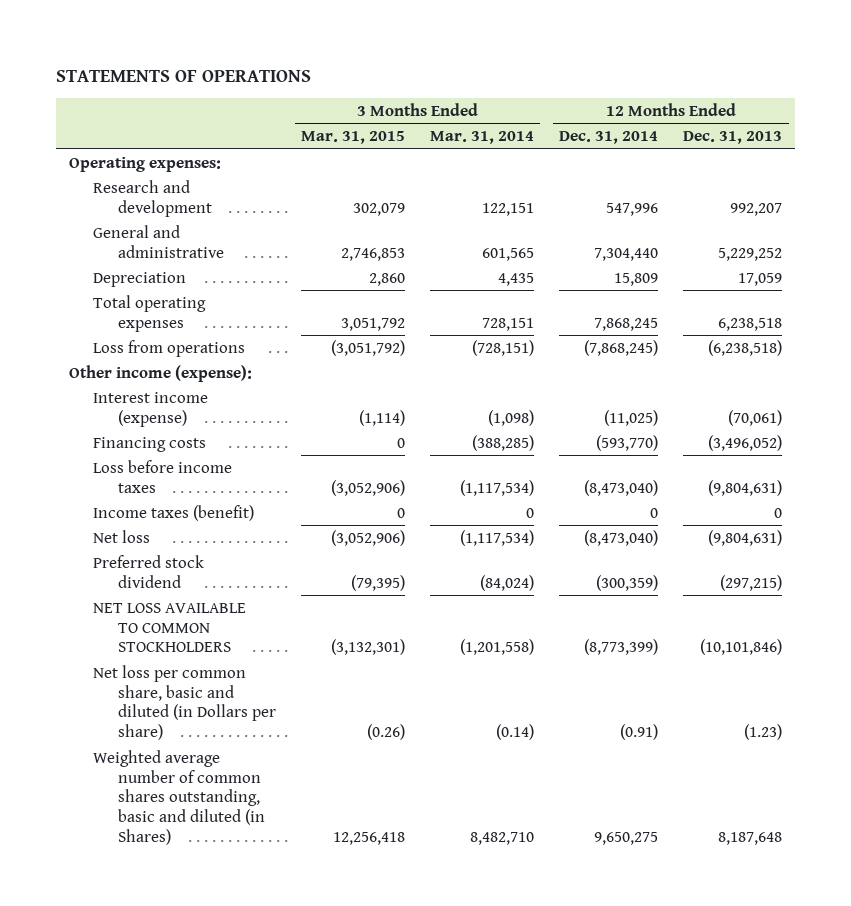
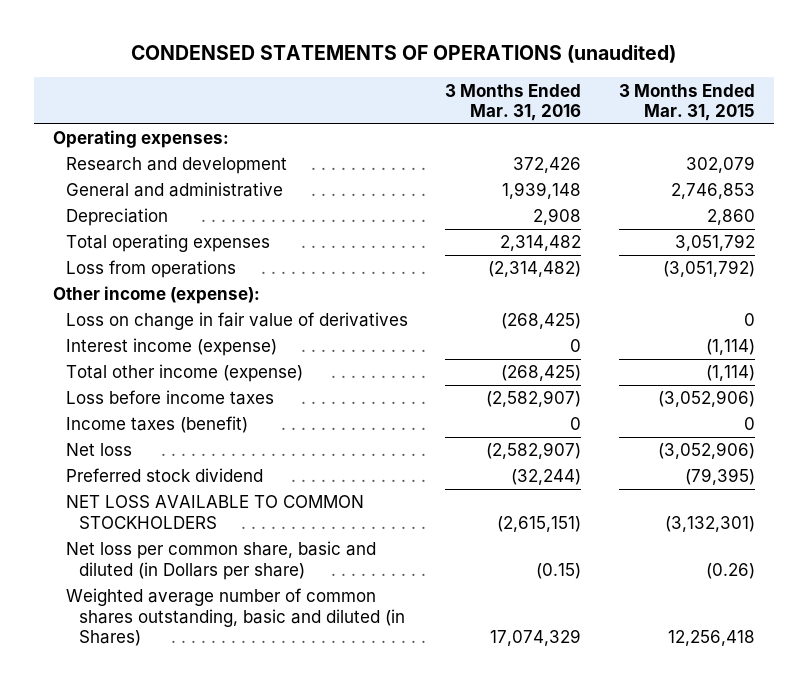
- STATEMENTS OF OPERATIONS
+ CONDENSED STATEMENTS OF OPERATIONS (unaudited)
- | 3 Months Ended Mar. 31, 2015 | 3 Months Ended Mar. 31, 2014 | 12 Months Ended Dec. 31, 2014 | 12 Months Ended Dec. 31, 2013
+ | 3 Months Ended Mar. 31, 2016 | 3 Months Ended Mar. 31, 2015
+ Loss on change in fair value of derivatives | (268,425) | 0
- Financing costs | 0 | (388,285) | (593,770) | (3,496,052)
+ Total other income (expense) | (268,425) | (1,114)

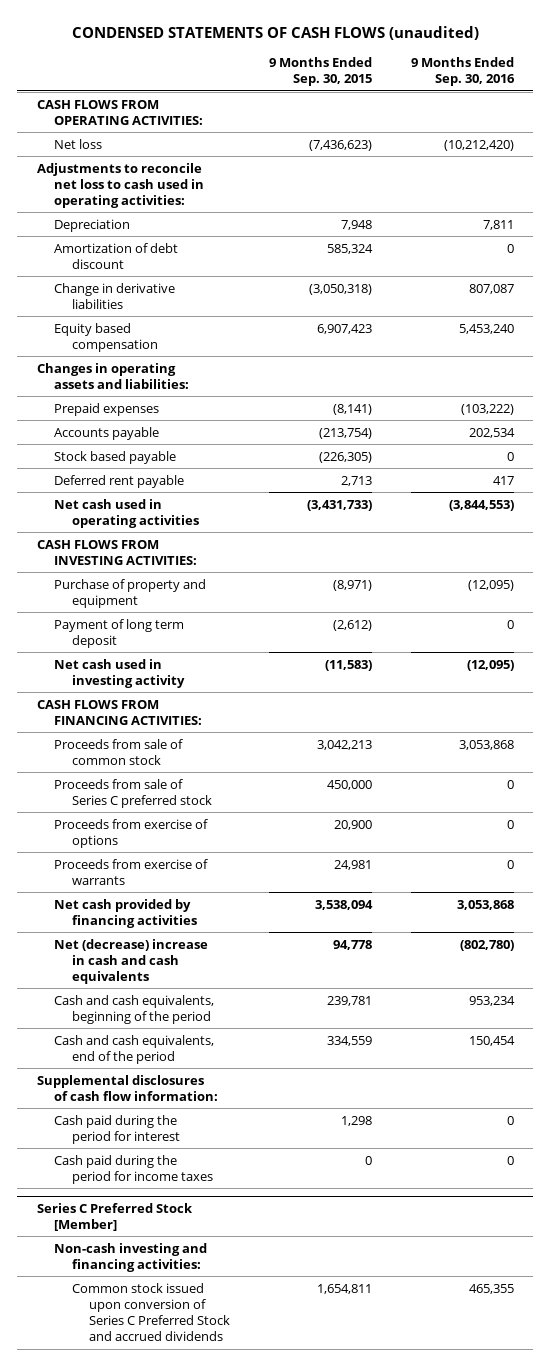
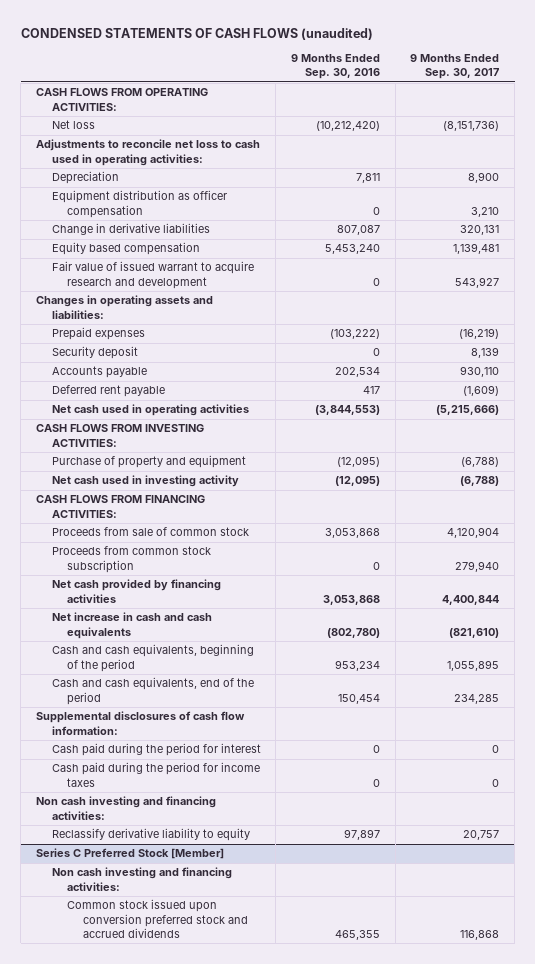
- | 9 Months Ended Sep. 30, 2015 | 9 Months Ended Sep. 30, 2016
+ | 9 Months Ended Sep. 30, 2016 | 9 Months Ended Sep. 30, 2017
- Amortization of debt discount | 585,324 | 0
+ Equipment distribution as officer compensation | 0 | 3,210
+ Fair value of issued warrant to acquire research and development | 0 | 543,927
+ Security deposit | 0 | 8,139
- Stock based payable | (226,305) | 0
- Payment of long term deposit | (2,612) | 0
- Proceeds from sale of Series C preferred stock | 450,000 | 0
- Proceeds from exercise of options | 20,900 | 0
- Proceeds from exercise of warrants | 24,981 | 0
+ Proceeds from common stock subscription | 0 | 279,940
- Net (decrease) increase in cash and cash equivalents | 94,778 | (802,780)
+ Net increase in cash and cash equivalents | (802,780) | (821,610)
+ Non cash investing and financing activities:
+ Reclassify derivative liability to equity | 97,897 | 20,757
@ Series C Preferred Stock [Member]
- Non-cash investing and financing activities:
- Common stock issued upon conversion of Series C Preferred Stock and accrued dividends | 1,654,811 | 465,355
+ Non cash investing and financing activities:
+ Common stock issued upon conversion preferred stock and accrued dividends | 465,355 | 116,868

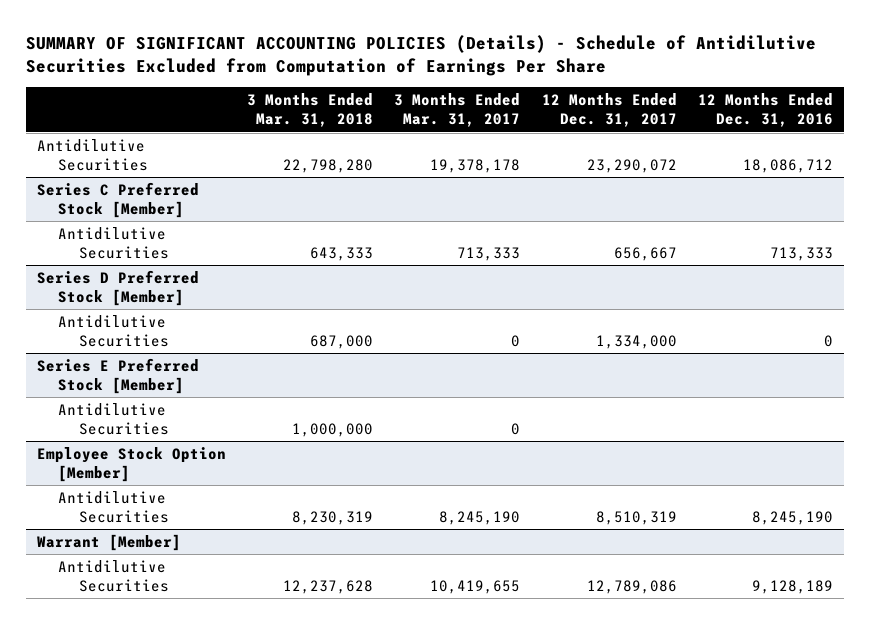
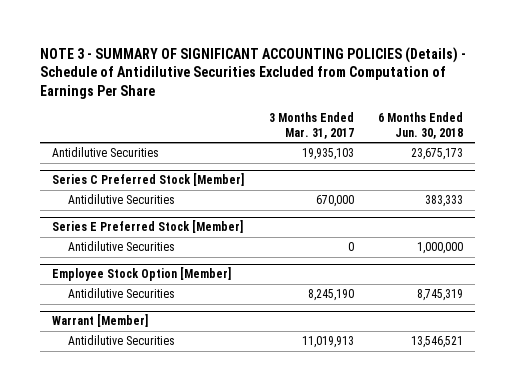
- SUMMARY OF SIGNIFICANT ACCOUNTING POLICIES (Details) - Schedule of Antidilutive Securities Excluded from Computation of Earnings Per Share
+ NOTE 3 - SUMMARY OF SIGNIFICANT ACCOUNTING POLICIES (Details) - Schedule of Antidilutive Securities Excluded from Computation of Earnings Per Share
- | 3 Months Ended Mar. 31, 2018 | 3 Months Ended Mar. 31, 2017 | 12 Months Ended Dec. 31, 2017 | 12 Months Ended Dec. 31, 2016
+ | 3 Months Ended Mar. 31, 2017 | 6 Months Ended Jun. 30, 2018
- Antidilutive Securities | 22,798,280 | 19,378,178 | 23,290,072 | 18,086,712
+ Antidilutive Securities | 19,935,103 | 23,675,173
@ Series C Preferred Stock [Member]
- Antidilutive Securities | 643,333 | 713,333 | 656,667 | 713,333
- Series D Preferred Stock [Member]
- Antidilutive Securities | 687,000 | 0 | 1,334,000 | 0
@ Series C Preferred Stock [Member]
+ Antidilutive Securities | 670,000 | 383,333
@ Warrant [Member]
- Antidilutive Securities | 12,237,628 | 10,419,655 | 12,789,086 | 9,128,189
+ Antidilutive Securities | 11,019,913 | 13,546,521

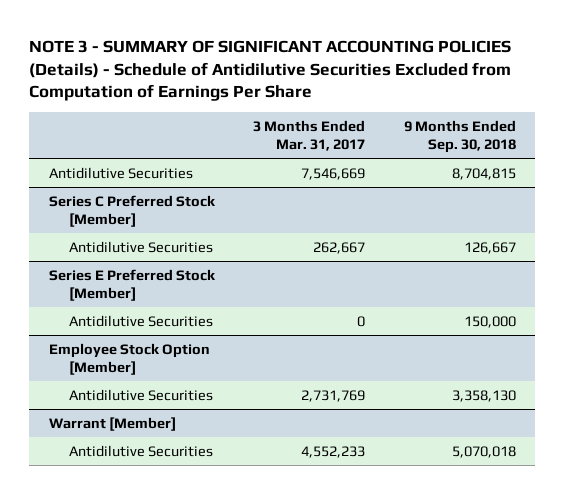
- | 3 Months Ended Mar. 31, 2017 | 6 Months Ended Jun. 30, 2018
+ | 3 Months Ended Mar. 31, 2017 | 9 Months Ended Sep. 30, 2018
- Antidilutive Securities | 19,935,103 | 23,675,173
+ Antidilutive Securities | 7,546,669 | 8,704,815
@ Series C Preferred Stock [Member]
- Antidilutive Securities | 670,000 | 383,333
+ Antidilutive Securities | 262,667 | 126,667
@ Employee Stock Option [Member]
- Antidilutive Securities | 8,245,190 | 8,745,319
+ Antidilutive Securities | 2,731,769 | 3,358,130
@ Warrant [Member]
- Antidilutive Securities | 11,019,913 | 13,546,521
+ Antidilutive Securities | 4,552,233 | 5,070,018

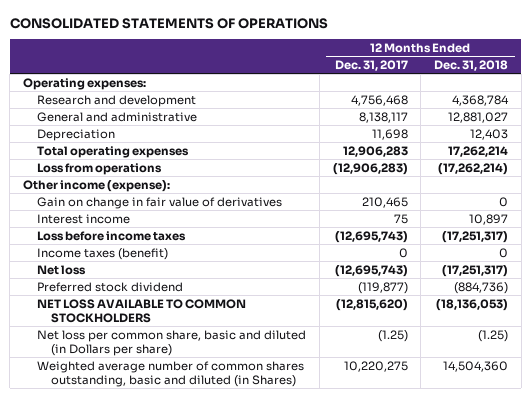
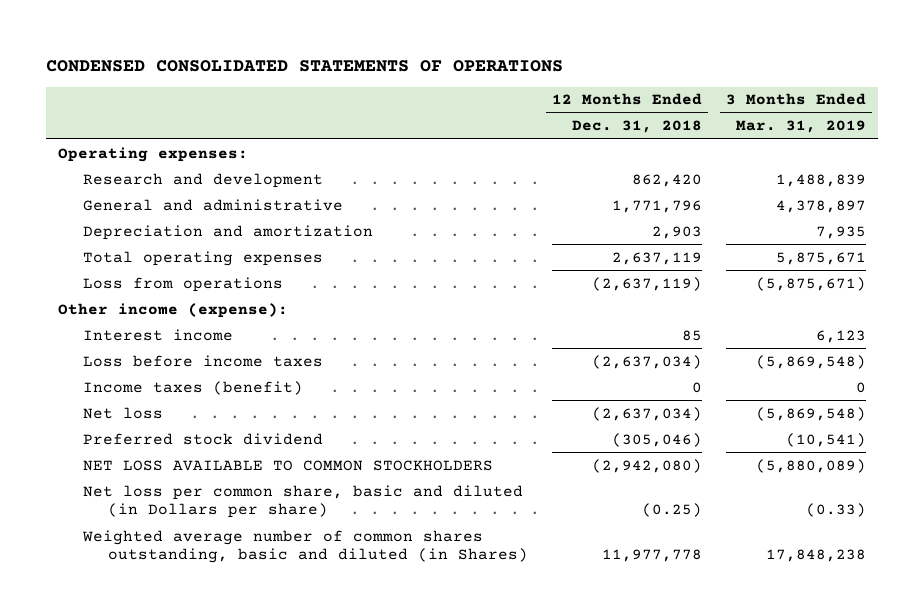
- CONSOLIDATED STATEMENTS OF OPERATIONS
+ CONDENSED CONSOLIDATED STATEMENTS OF OPERATIONS
- | 12 Months Ended Dec. 31, 2017 | 12 Months Ended Dec. 31, 2018
+ | 12 Months Ended Dec. 31, 2018 | 3 Months Ended Mar. 31, 2019
- Research and development | 4,756,468 | 4,368,784
- General and administrative | 8,138,117 | 12,881,027
- Depreciation | 11,698 | 12,403
- Total operating expenses | 12,906,283 | 17,262,214
- Loss from operations | (12,906,283) | (17,262,214)
+ Research and development | 862,420 | 1,488,839
+ General and administrative | 1,771,796 | 4,378,897
+ Depreciation and amortization | 2,903 | 7,935
+ Total operating expenses | 2,637,119 | 5,875,671
+ Loss from operations | (2,637,119) | (5,875,671)
- Gain on change in fair value of derivatives | 210,465 | 0
- Interest income | 75 | 10,897
- Loss before income taxes | (12,695,743) | (17,251,317)
+ Interest income | 85 | 6,123
+ Loss before income taxes | (2,637,034) | (5,869,548)
- Net loss | (12,695,743) | (17,251,317)
- Preferred stock dividend | (119,877) | (884,736)
- NET LOSS AVAILABLE TO COMMON STOCKHOLDERS | (12,815,620) | (18,136,053)
- Net loss per common share, basic and diluted (in Dollars per share) | (1.25) | (1.25)
- Weighted average number of common shares outstanding, basic and diluted (in Shares) | 10,220,275 | 14,504,360
+ Net loss | (2,637,034) | (5,869,548)
+ Preferred stock dividend | (305,046) | (10,541)
+ NET LOSS AVAILABLE TO COMMON STOCKHOLDERS | (2,942,080) | (5,880,089)
+ Net loss per common share, basic and diluted (in Dollars per share) | (0.25) | (0.33)
+ Weighted average number of common shares outstanding, basic and diluted (in Shares) | 11,977,778 | 17,848,238

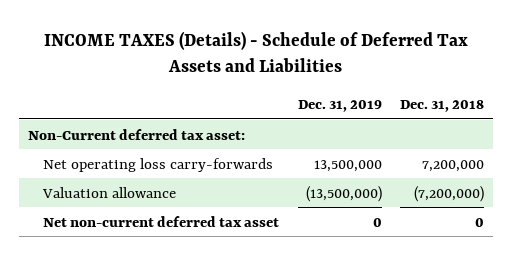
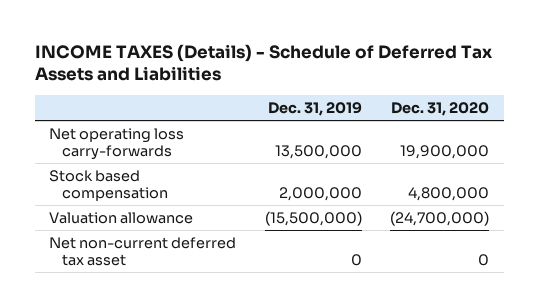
- | Dec. 31, 2019 | Dec. 31, 2018
+ | Dec. 31, 2019 | Dec. 31, 2020
- Non-Current deferred tax asset:
- Valuation allowance | (13,500,000) | (7,200,000)
+ Stock based compensation | 2,000,000 | 4,800,000
+ Valuation allowance | (15,500,000) | (24,700,000)

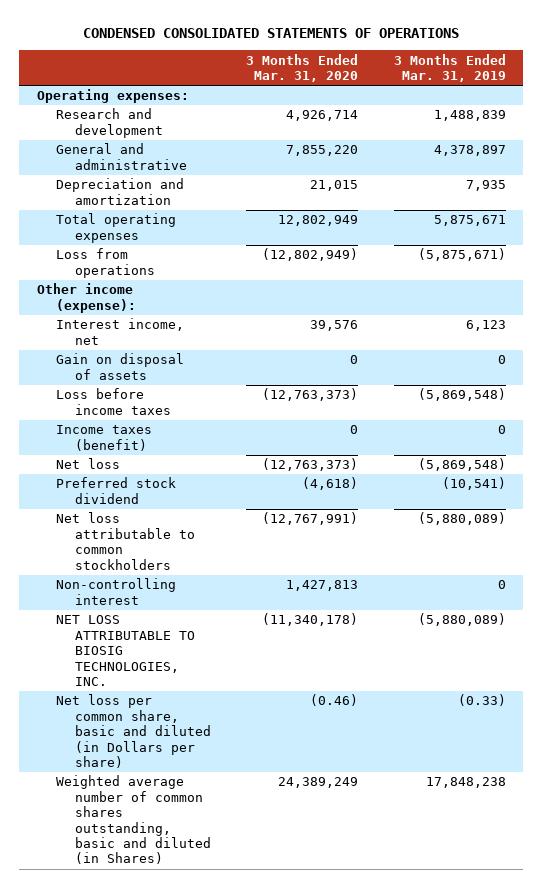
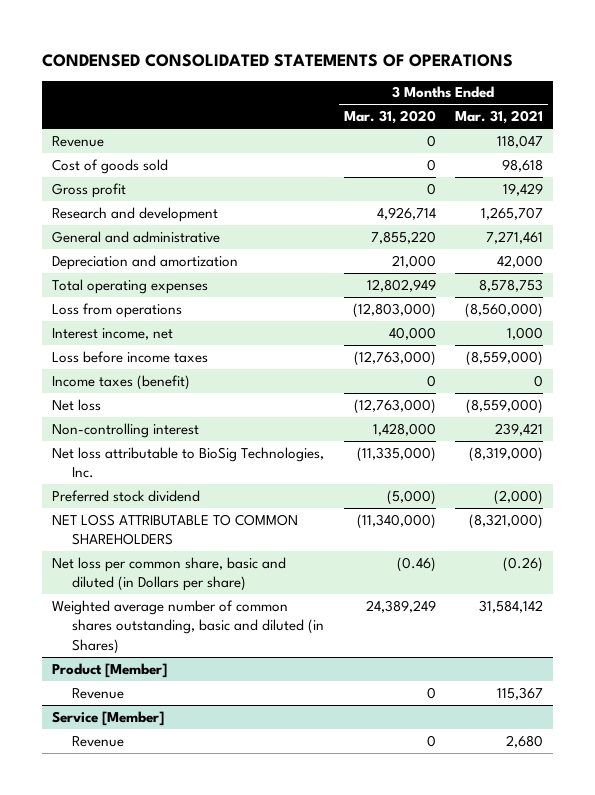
- | 3 Months Ended Mar. 31, 2020 | 3 Months Ended Mar. 31, 2019
+ | 3 Months Ended Mar. 31, 2020 | 3 Months Ended Mar. 31, 2021
- Operating expenses:
+ Revenue | 0 | 118,047
+ Cost of goods sold | 0 | 98,618
+ Gross profit | 0 | 19,429
- Depreciation and amortization | 21,015 | 7,935
+ Depreciation and amortization | 21,000 | 42,000
- Loss from operations | (12,802,949) | (5,875,671)
- Other income (expense):
- Interest income, net | 39,576 | 6,123
- Gain on disposal of assets | 0 | 0
- Loss before income taxes | (12,763,373) | (5,869,548)
+ Loss from operations | (12,803,000) | (8,560,000)
+ Interest income, net | 40,000 | 1,000
+ Loss before income taxes | (12,763,000) | (8,559,000)
- Net loss | (12,763,373) | (5,869,548)
- Preferred stock dividend | (4,618) | (10,541)
- Net loss attributable to common stockholders | (12,767,991) | (5,880,089)
- Non-controlling interest | 1,427,813 | 0
- NET LOSS ATTRIBUTABLE TO BIOSIG TECHNOLOGIES, INC. | (11,340,178) | (5,880,089)
+ Net loss | (12,763,000) | (8,559,000)
+ Non-controlling interest | 1,428,000 | 239,421
+ Net loss attributable to BioSig Technologies, Inc. | (11,335,000) | (8,319,000)
+ Preferred stock dividend | (5,000) | (2,000)
+ NET LOSS ATTRIBUTABLE TO COMMON SHAREHOLDERS | (11,340,000) | (8,321,000)
+ Product [Member]
+ Revenue | 0 | 115,367
+ Service [Member]
+ Revenue | 0 | 2,680

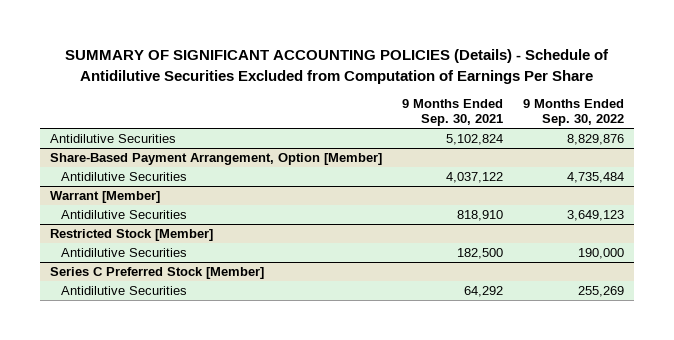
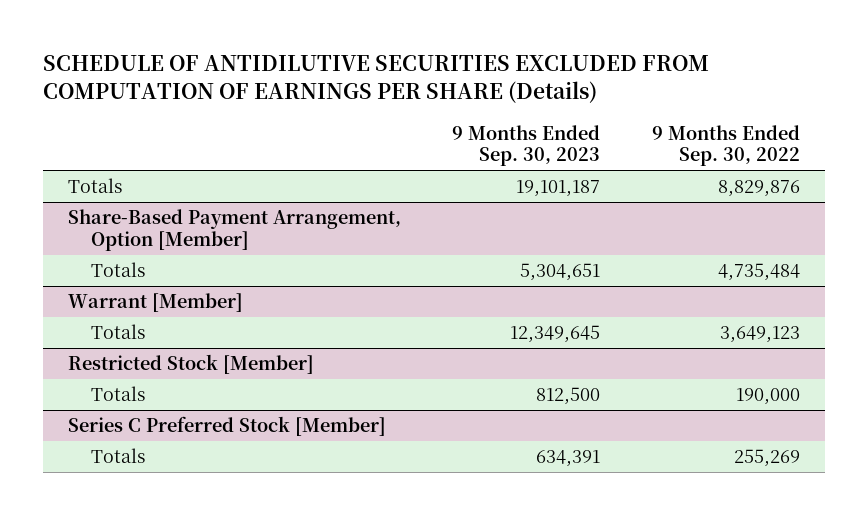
- SUMMARY OF SIGNIFICANT ACCOUNTING POLICIES (Details) - Schedule of Antidilutive Securities Excluded from Computation of Earnings Per Share
+ SCHEDULE OF ANTIDILUTIVE SECURITIES EXCLUDED FROM COMPUTATION OF EARNINGS PER SHARE (Details)
- | 9 Months Ended Sep. 30, 2021 | 9 Months Ended Sep. 30, 2022
+ | 9 Months Ended Sep. 30, 2023 | 9 Months Ended Sep. 30, 2022
- Antidilutive Securities | 5,102,824 | 8,829,876
+ Totals | 19,101,187 | 8,829,876
@ Share-Based Payment Arrangement, Option [Member]
- Antidilutive Securities | 4,037,122 | 4,735,484
+ Totals | 5,304,651 | 4,735,484
@ Warrant [Member]
- Antidilutive Securities | 818,910 | 3,649,123
+ Totals | 12,349,645 | 3,649,123
@ Restricted Stock [Member]
- Antidilutive Securities | 182,500 | 190,000
+ Totals | 812,500 | 190,000
@ Series C Preferred Stock [Member]
- Antidilutive Securities | 64,292 | 255,269
+ Totals | 634,391 | 255,269

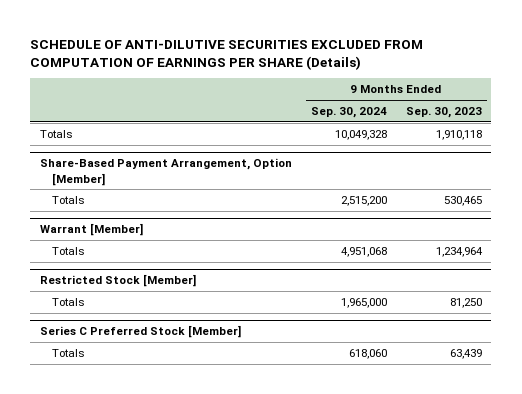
- SCHEDULE OF ANTIDILUTIVE SECURITIES EXCLUDED FROM COMPUTATION OF EARNINGS PER SHARE (Details)
+ SCHEDULE OF ANTI-DILUTIVE SECURITIES EXCLUDED FROM COMPUTATION OF EARNINGS PER SHARE (Details)
- | 9 Months Ended Sep. 30, 2023 | 9 Months Ended Sep. 30, 2022
+ | 9 Months Ended Sep. 30, 2024 | 9 Months Ended Sep. 30, 2023
- Totals | 19,101,187 | 8,829,876
+ Totals | 10,049,328 | 1,910,118
@ Share-Based Payment Arrangement, Option [Member]
- Totals | 5,304,651 | 4,735,484
+ Totals | 2,515,200 | 530,465
@ Warrant [Member]
- Totals | 12,349,645 | 3,649,123
+ Totals | 4,951,068 | 1,234,964
@ Restricted Stock [Member]
- Totals | 812,500 | 190,000
+ Totals | 1,965,000 | 81,250
@ Series C Preferred Stock [Member]
- Totals | 634,391 | 255,269
+ Totals | 618,060 | 63,439

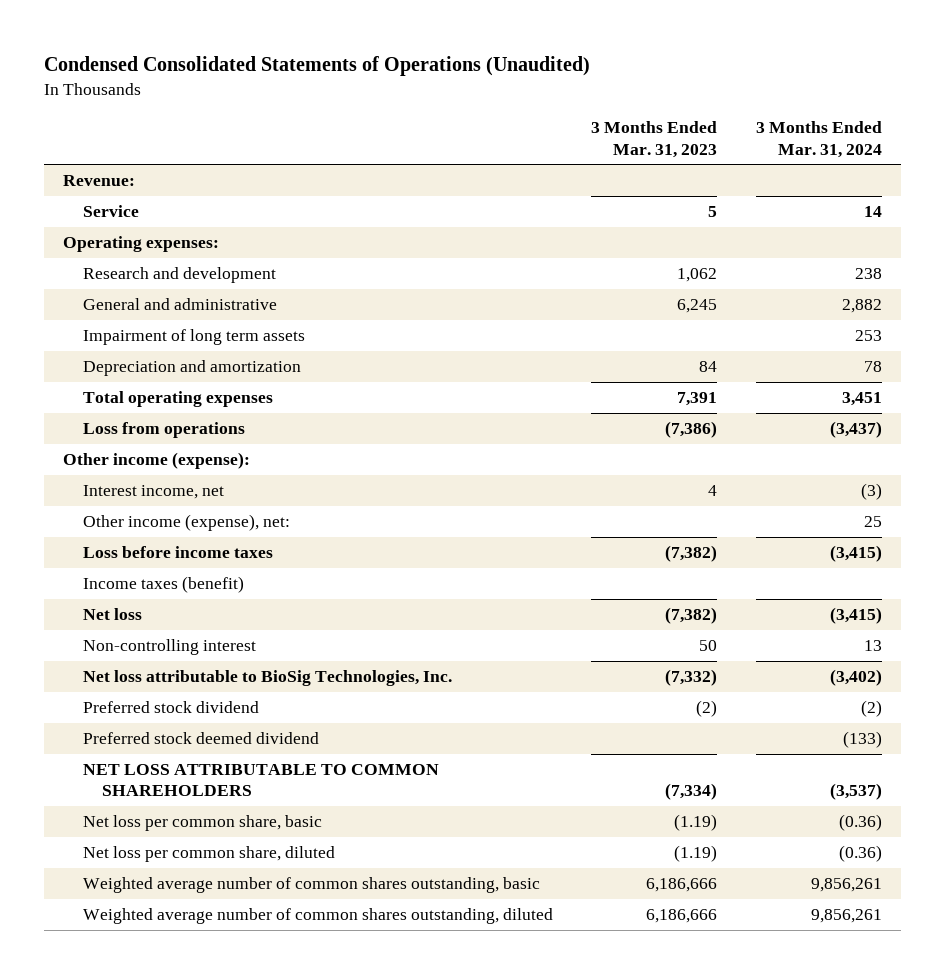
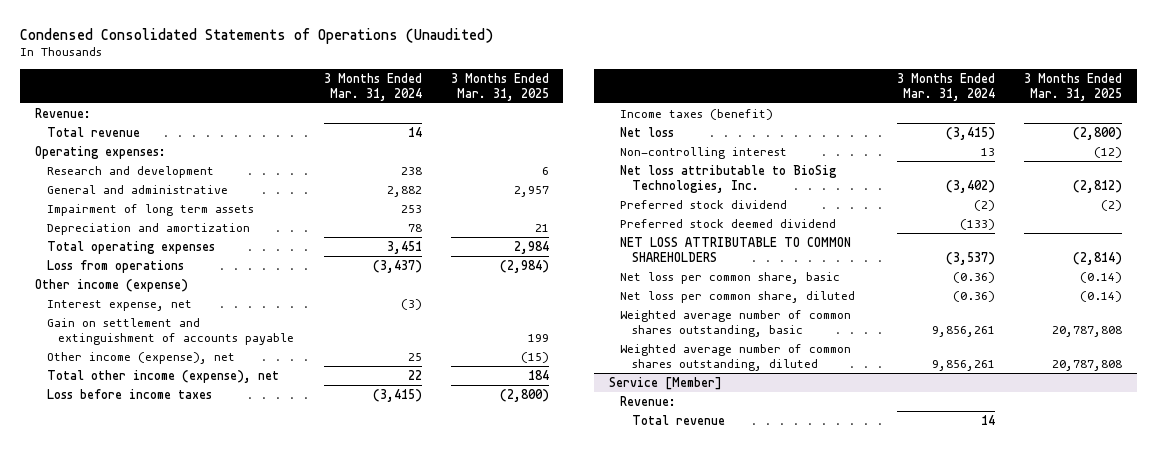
- | 3 Months Ended Mar. 31, 2023 | 3 Months Ended Mar. 31, 2024
+ | 3 Months Ended Mar. 31, 2024 | 3 Months Ended Mar. 31, 2025
- Service | 5 | 14
+ Total revenue | 14 |
- Other income (expense):
- Interest income, net | 4 | (3)
- Other income (expense), net: | | 25
+ Other income (expense)
+ Interest expense, net | (3) |
+ Gain on settlement and extinguishment of accounts payable | | 199
+ Other income (expense), net | 25 | (15)
+ Total other income (expense), net | 22 | 184
+ Service [Member]
+ Revenue:
+ Total revenue | 14 |

